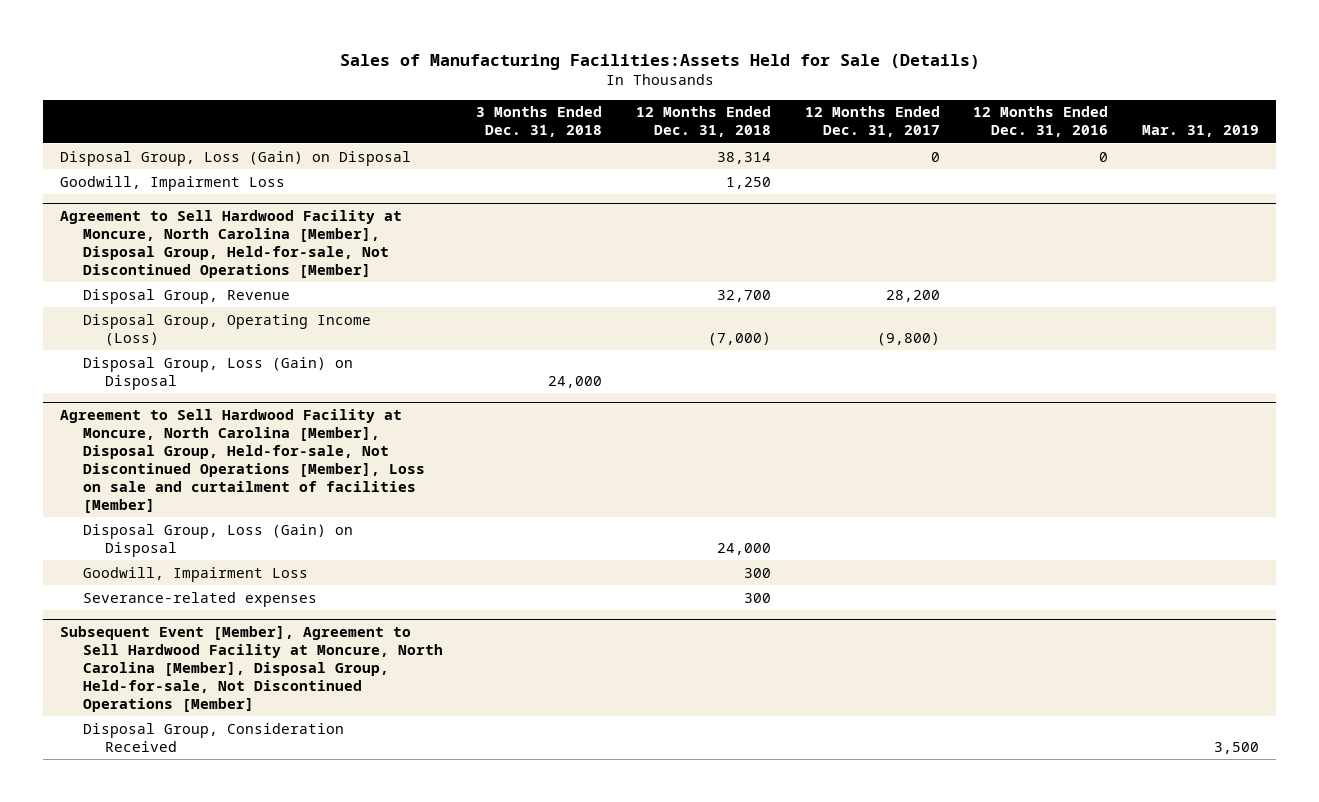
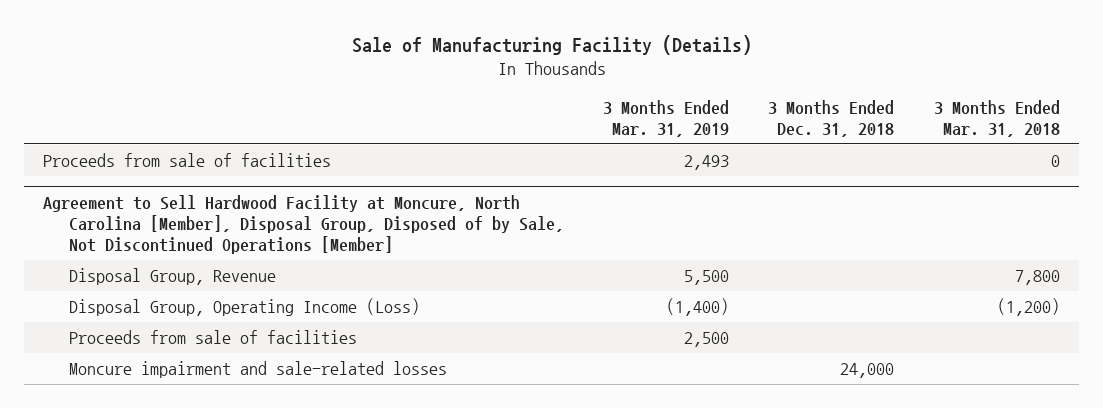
- Sales of Manufacturing Facilities:Assets Held for Sale (Details)
+ Sale of Manufacturing Facility (Details)
- | 3 Months Ended Dec. 31, 2018 | 12 Months Ended Dec. 31, 2018 | 12 Months Ended Dec. 31, 2017 | 12 Months Ended Dec. 31, 2016 | Mar. 31, 2019
+ | 3 Months Ended Mar. 31, 2019 | 3 Months Ended Dec. 31, 2018 | 3 Months Ended Mar. 31, 2018
- Disposal Group, Loss (Gain) on Disposal | | 38,314 | 0 | 0 |
- Goodwill, Impairment Loss | | 1,250 | | |
- Agreement to Sell Hardwood Facility at Moncure, North Carolina [Member], Disposal Group, Held-for-sale, Not Discontinued Operations [Member]
+ Proceeds from sale of facilities | 2,493 | | 0
+ Agreement to Sell Hardwood Facility at Moncure, North Carolina [Member], Disposal Group, Disposed of by Sale, Not Discontinued Operations [Member]
- Disposal Group, Loss (Gain) on Disposal | 24,000 | | | |
- Agreement to Sell Hardwood Facility at Moncure, North Carolina [Member], Disposal Group, Held-for-sale, Not Discontinued Operations [Member], Loss on sale and curtailment of facilities [Member]
- Disposal Group, Loss (Gain) on Disposal | | 24,000 | | |
- Goodwill, Impairment Loss | | 300 | | |
- Severance-related expenses | | 300 | | |
- Subsequent Event [Member], Agreement to Sell Hardwood Facility at Moncure, North Carolina [Member], Disposal Group, Held-for-sale, Not Discontinued Operations [Member]
- Disposal Group, Consideration Received | | | | | 3,500
+ Proceeds from sale of facilities | 2,500 | |
+ Moncure impairment and sale-related losses | | 24,000 |

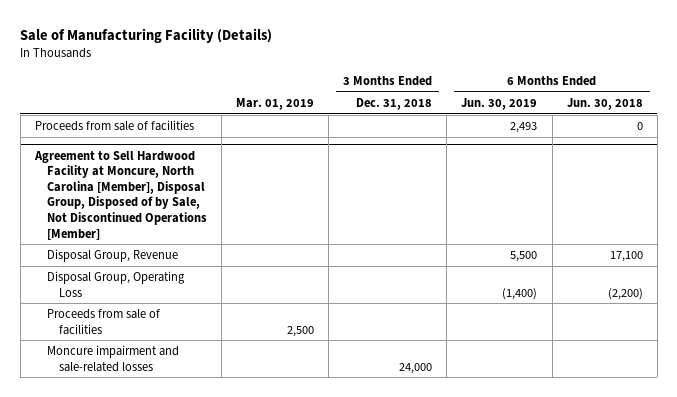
- | 3 Months Ended Mar. 31, 2019 | 3 Months Ended Dec. 31, 2018 | 3 Months Ended Mar. 31, 2018
+ | Mar. 01, 2019 | 3 Months Ended Dec. 31, 2018 | 6 Months Ended Jun. 30, 2019 | 6 Months Ended Jun. 30, 2018
@ Agreement to Sell Hardwood Facility at Moncure, North Carolina [Member], Disposal Group, Disposed of by Sale, Not Discontinued Operations [Member]
- Disposal Group, Operating Income (Loss) | (1,400) | | (1,200)
+ Disposal Group, Operating Loss | | | (1,400) | (2,200)

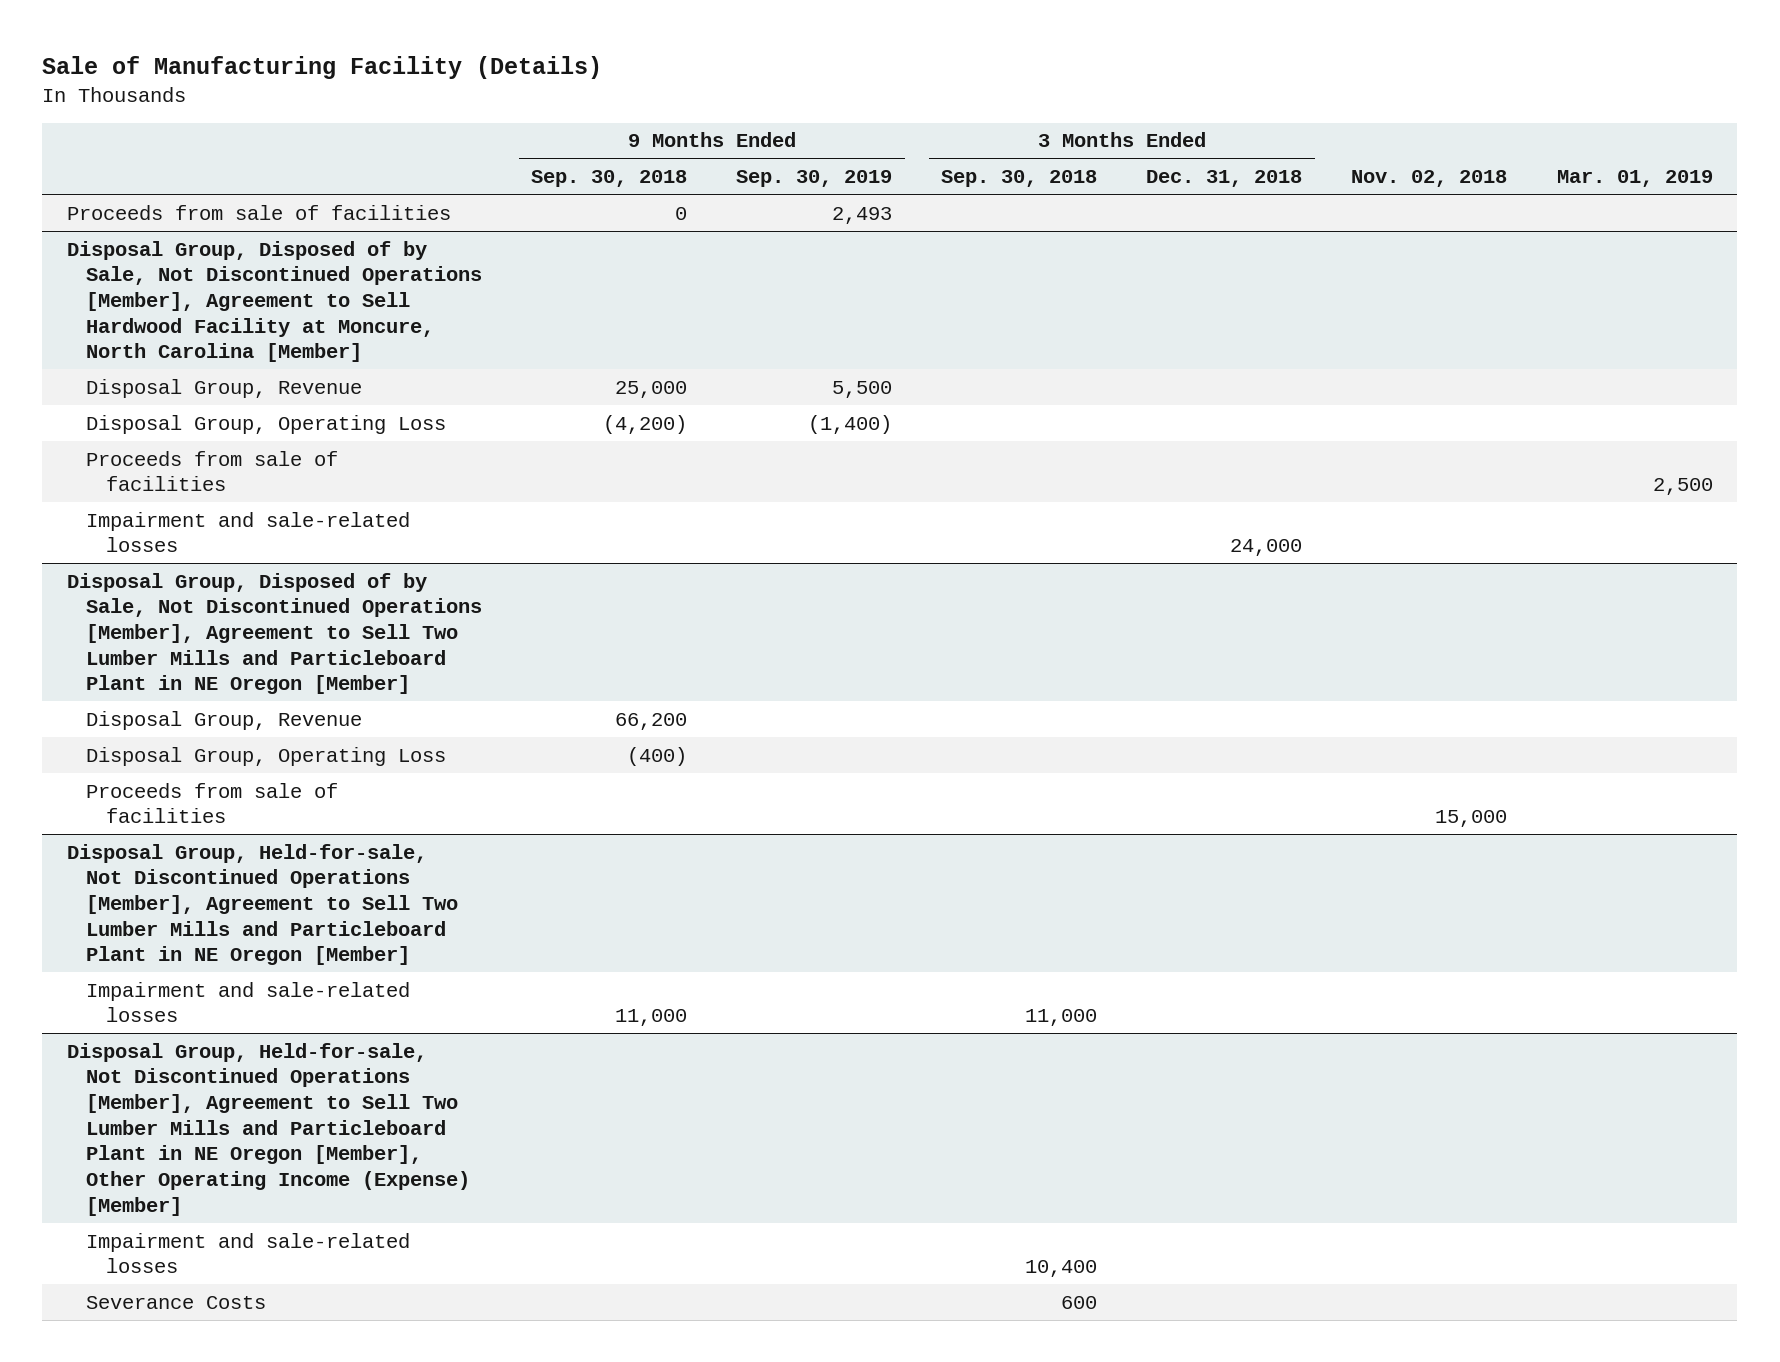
- | Mar. 01, 2019 | 3 Months Ended Dec. 31, 2018 | 6 Months Ended Jun. 30, 2019 | 6 Months Ended Jun. 30, 2018
+ | 9 Months Ended Sep. 30, 2018 | 9 Months Ended Sep. 30, 2019 | 3 Months Ended Sep. 30, 2018 | 3 Months Ended Dec. 31, 2018 | Nov. 02, 2018 | Mar. 01, 2019
- Agreement to Sell Hardwood Facility at Moncure, North Carolina [Member], Disposal Group, Disposed of by Sale, Not Discontinued Operations [Member]
+ Disposal Group, Disposed of by Sale, Not Discontinued Operations [Member], Agreement to Sell Hardwood Facility at Moncure, North Carolina [Member]
- Moncure impairment and sale-related losses | | 24,000 | |
+ Impairment and sale-related losses | | | | 24,000 | |
+ Disposal Group, Disposed of by Sale, Not Discontinued Operations [Member], Agreement to Sell Two Lumber Mills and Particleboard Plant in NE Oregon [Member]
+ Disposal Group, Revenue | 66,200 | | | | |
+ Disposal Group, Operating Loss | (400) | | | | |
+ Proceeds from sale of facilities | | | | | 15,000 |
+ Disposal Group, Held-for-sale, Not Discontinued Operations [Member], Agreement to Sell Two Lumber Mills and Particleboard Plant in NE Oregon [Member]
+ Impairment and sale-related losses | 11,000 | | 11,000 | | |
+ Disposal Group, Held-for-sale, Not Discontinued Operations [Member], Agreement to Sell Two Lumber Mills and Particleboard Plant in NE Oregon [Member], Other Operating Income (Expense) [Member]
+ Impairment and sale-related losses | | | 10,400 | | |
+ Severance Costs | | | 600 | | |

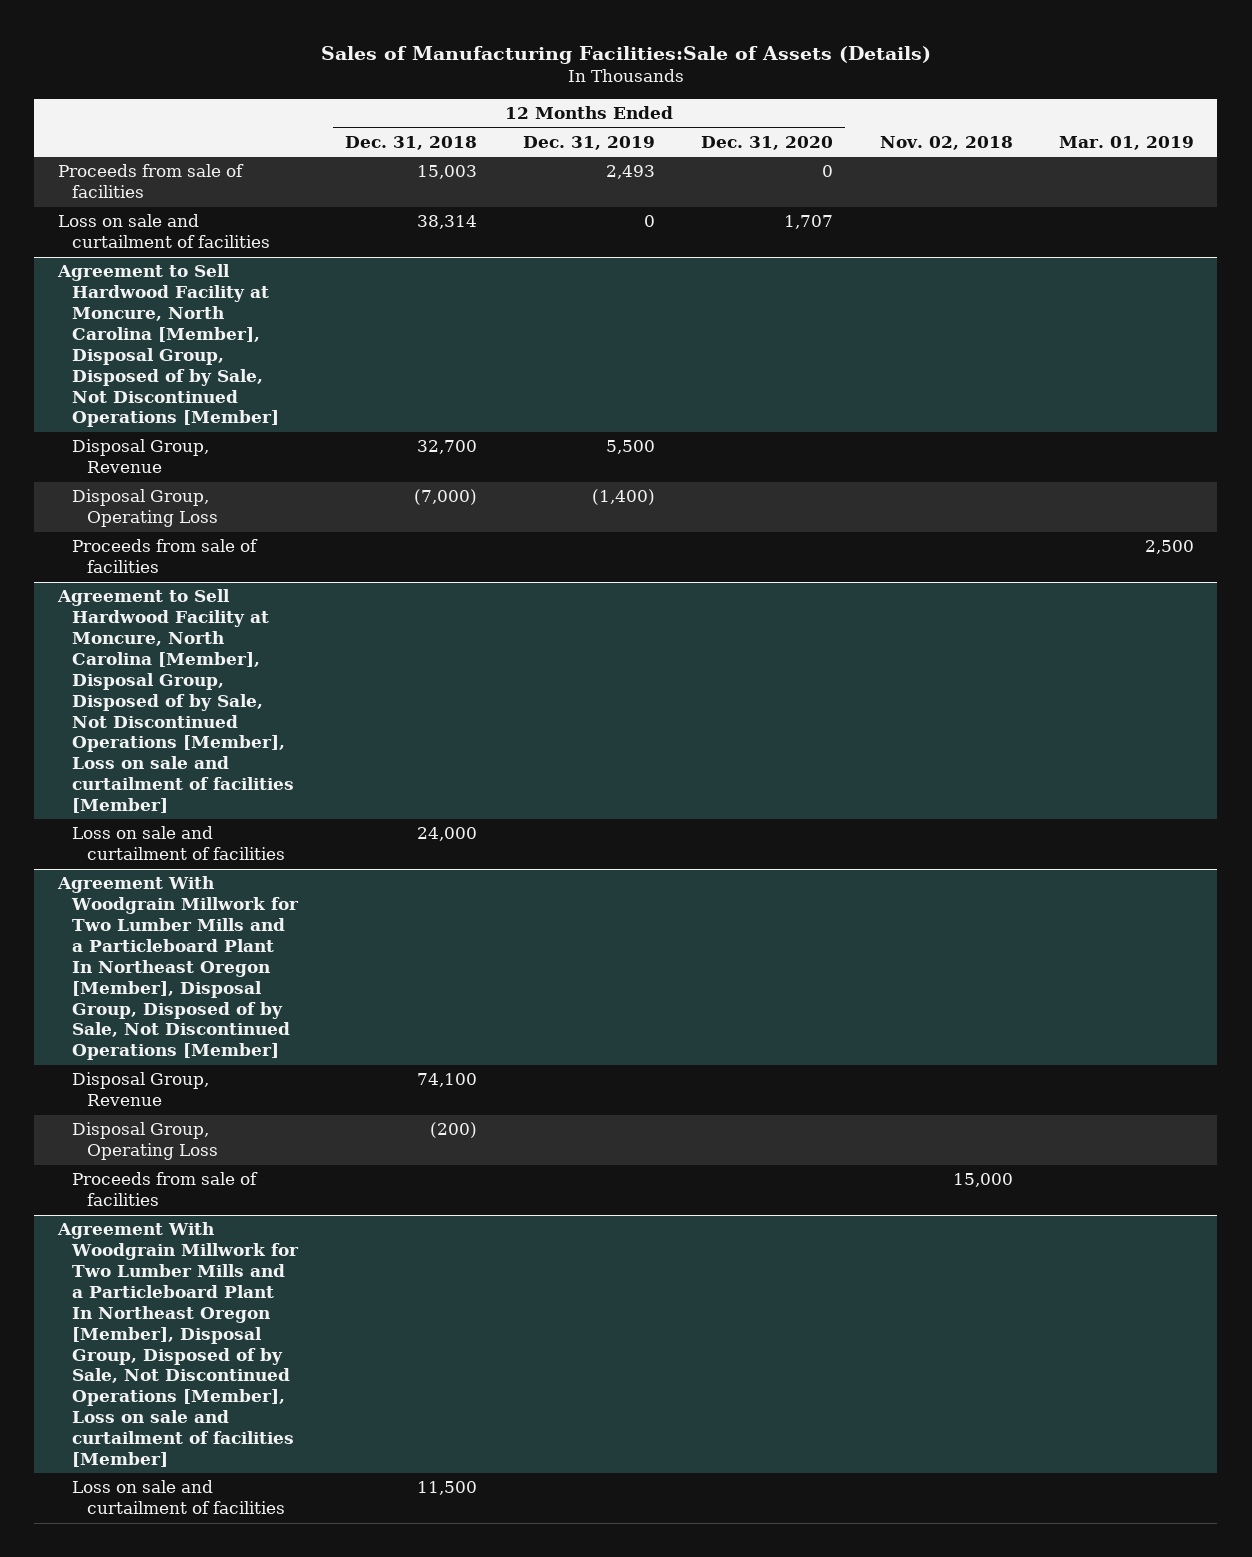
- Sale of Manufacturing Facility (Details)
+ Sales of Manufacturing Facilities:Sale of Assets (Details)
- | 9 Months Ended Sep. 30, 2018 | 9 Months Ended Sep. 30, 2019 | 3 Months Ended Sep. 30, 2018 | 3 Months Ended Dec. 31, 2018 | Nov. 02, 2018 | Mar. 01, 2019
+ | 12 Months Ended Dec. 31, 2018 | 12 Months Ended Dec. 31, 2019 | 12 Months Ended Dec. 31, 2020 | Nov. 02, 2018 | Mar. 01, 2019
- Disposal Group, Disposed of by Sale, Not Discontinued Operations [Member], Agreement to Sell Hardwood Facility at Moncure, North Carolina [Member]
+ Loss on sale and curtailment of facilities | 38,314 | 0 | 1,707 | |
+ Agreement to Sell Hardwood Facility at Moncure, North Carolina [Member], Disposal Group, Disposed of by Sale, Not Discontinued Operations [Member]
- Impairment and sale-related losses | | | | 24,000 | |
- Disposal Group, Disposed of by Sale, Not Discontinued Operations [Member], Agreement to Sell Two Lumber Mills and Particleboard Plant in NE Oregon [Member]
+ Agreement to Sell Hardwood Facility at Moncure, North Carolina [Member], Disposal Group, Disposed of by Sale, Not Discontinued Operations [Member], Loss on sale and curtailment of facilities [Member]
+ Loss on sale and curtailment of facilities | 24,000 | | | |
+ Agreement With Woodgrain Millwork for Two Lumber Mills and a Particleboard Plant In Northeast Oregon [Member], Disposal Group, Disposed of by Sale, Not Discontinued Operations [Member]
- Disposal Group, Held-for-sale, Not Discontinued Operations [Member], Agreement to Sell Two Lumber Mills and Particleboard Plant in NE Oregon [Member]
- Impairment and sale-related losses | 11,000 | | 11,000 | | |
- Disposal Group, Held-for-sale, Not Discontinued Operations [Member], Agreement to Sell Two Lumber Mills and Particleboard Plant in NE Oregon [Member], Other Operating Income (Expense) [Member]
- Impairment and sale-related losses | | | 10,400 | | |
- Severance Costs | | | 600 | | |
+ Agreement With Woodgrain Millwork for Two Lumber Mills and a Particleboard Plant In Northeast Oregon [Member], Disposal Group, Disposed of by Sale, Not Discontinued Operations [Member], Loss on sale and curtailment of facilities [Member]
+ Loss on sale and curtailment of facilities | 11,500 | | | |

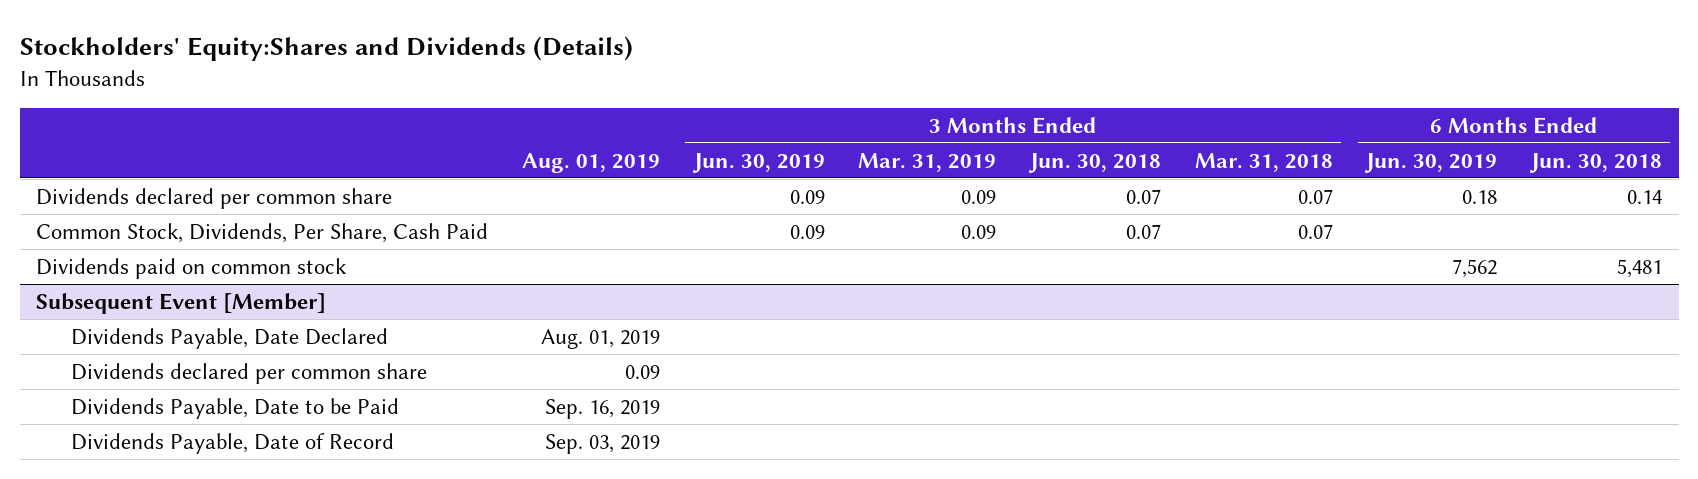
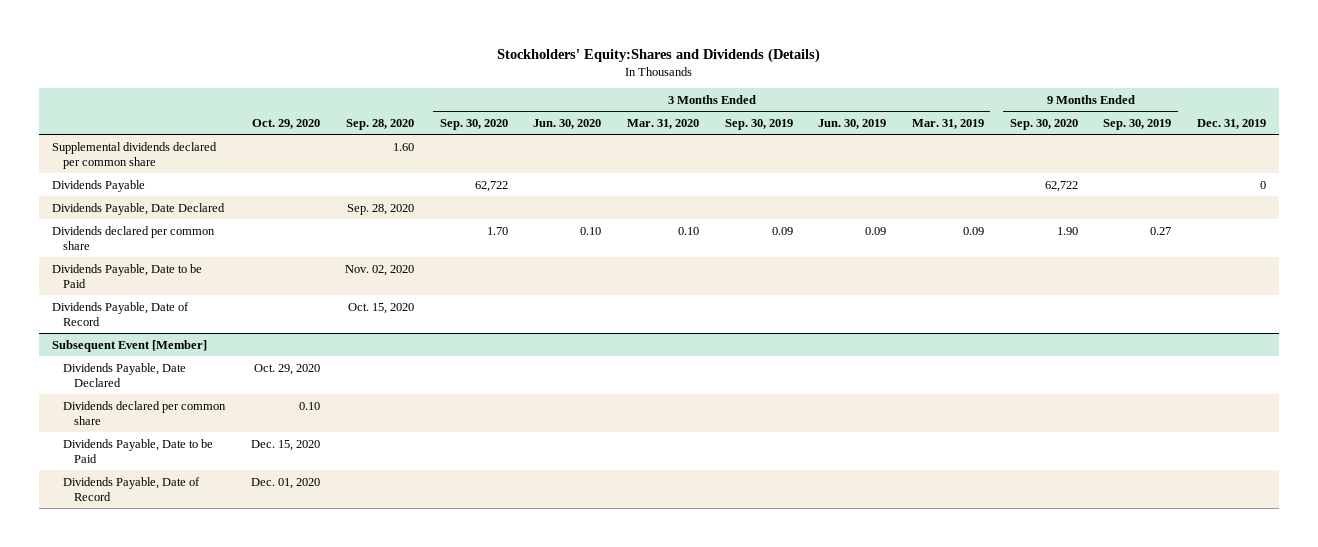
- | Aug. 01, 2019 | 3 Months Ended Jun. 30, 2019 | 3 Months Ended Mar. 31, 2019 | 3 Months Ended Jun. 30, 2018 | 3 Months Ended Mar. 31, 2018 | 6 Months Ended Jun. 30, 2019 | 6 Months Ended Jun. 30, 2018
+ | Oct. 29, 2020 | Sep. 28, 2020 | 3 Months Ended Sep. 30, 2020 | 3 Months Ended Jun. 30, 2020 | 3 Months Ended Mar. 31, 2020 | 3 Months Ended Sep. 30, 2019 | 3 Months Ended Jun. 30, 2019 | 3 Months Ended Mar. 31, 2019 | 9 Months Ended Sep. 30, 2020 | 9 Months Ended Sep. 30, 2019 | Dec. 31, 2019
+ Supplemental dividends declared per common share | | 1.60 | | | | | | | | |
+ Dividends Payable | | | 62,722 | | | | | | 62,722 | | 0
+ Dividends Payable, Date Declared | | Sep. 28, 2020 | | | | | | | | |
- Common Stock, Dividends, Per Share, Cash Paid | | 0.09 | 0.09 | 0.07 | 0.07 | |
- Dividends paid on common stock | | | | | | 7,562 | 5,481
+ Dividends Payable, Date to be Paid | | Nov. 02, 2020 | | | | | | | | |
+ Dividends Payable, Date of Record | | Oct. 15, 2020 | | | | | | | | |

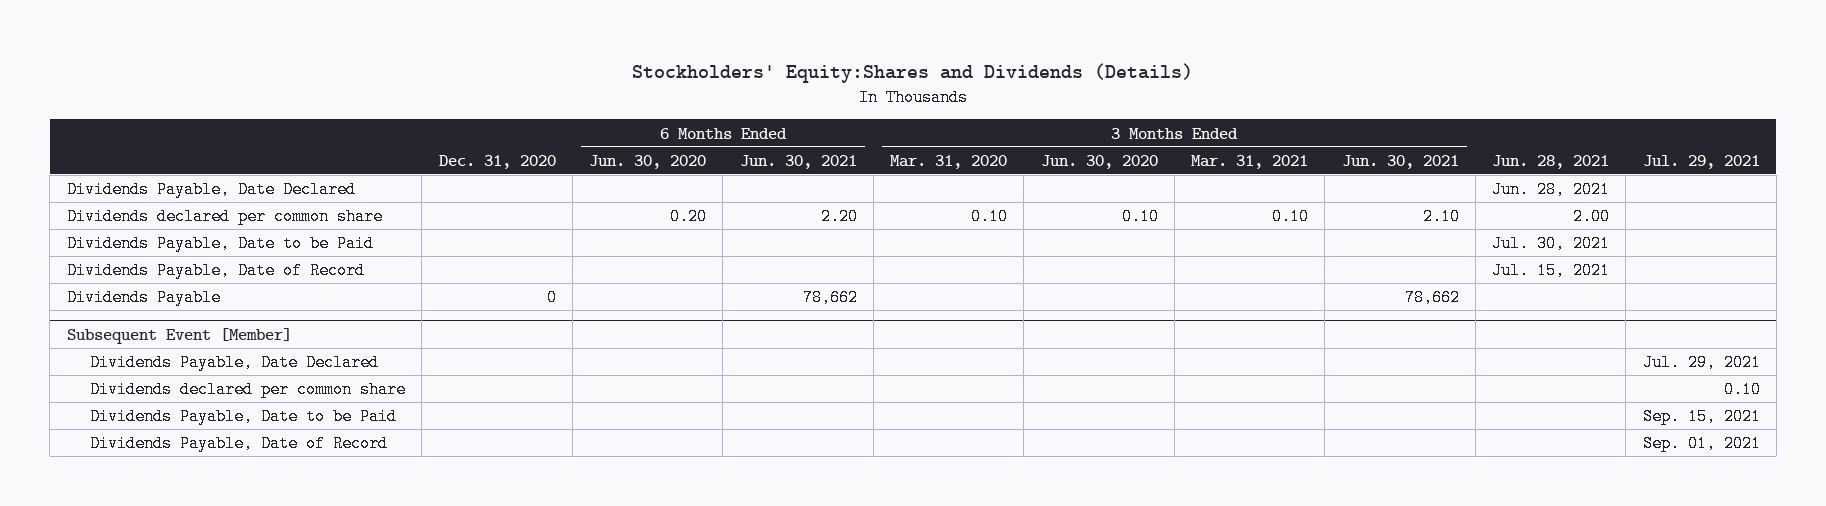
- | Oct. 29, 2020 | Sep. 28, 2020 | 3 Months Ended Sep. 30, 2020 | 3 Months Ended Jun. 30, 2020 | 3 Months Ended Mar. 31, 2020 | 3 Months Ended Sep. 30, 2019 | 3 Months Ended Jun. 30, 2019 | 3 Months Ended Mar. 31, 2019 | 9 Months Ended Sep. 30, 2020 | 9 Months Ended Sep. 30, 2019 | Dec. 31, 2019
+ | Dec. 31, 2020 | 6 Months Ended Jun. 30, 2020 | 6 Months Ended Jun. 30, 2021 | 3 Months Ended Mar. 31, 2020 | 3 Months Ended Jun. 30, 2020 | 3 Months Ended Mar. 31, 2021 | 3 Months Ended Jun. 30, 2021 | Jun. 28, 2021 | Jul. 29, 2021
- Supplemental dividends declared per common share | | 1.60 | | | | | | | | |
moved down: Dividends Payable | 0 | | 78,662 | | | | 78,662 | |

